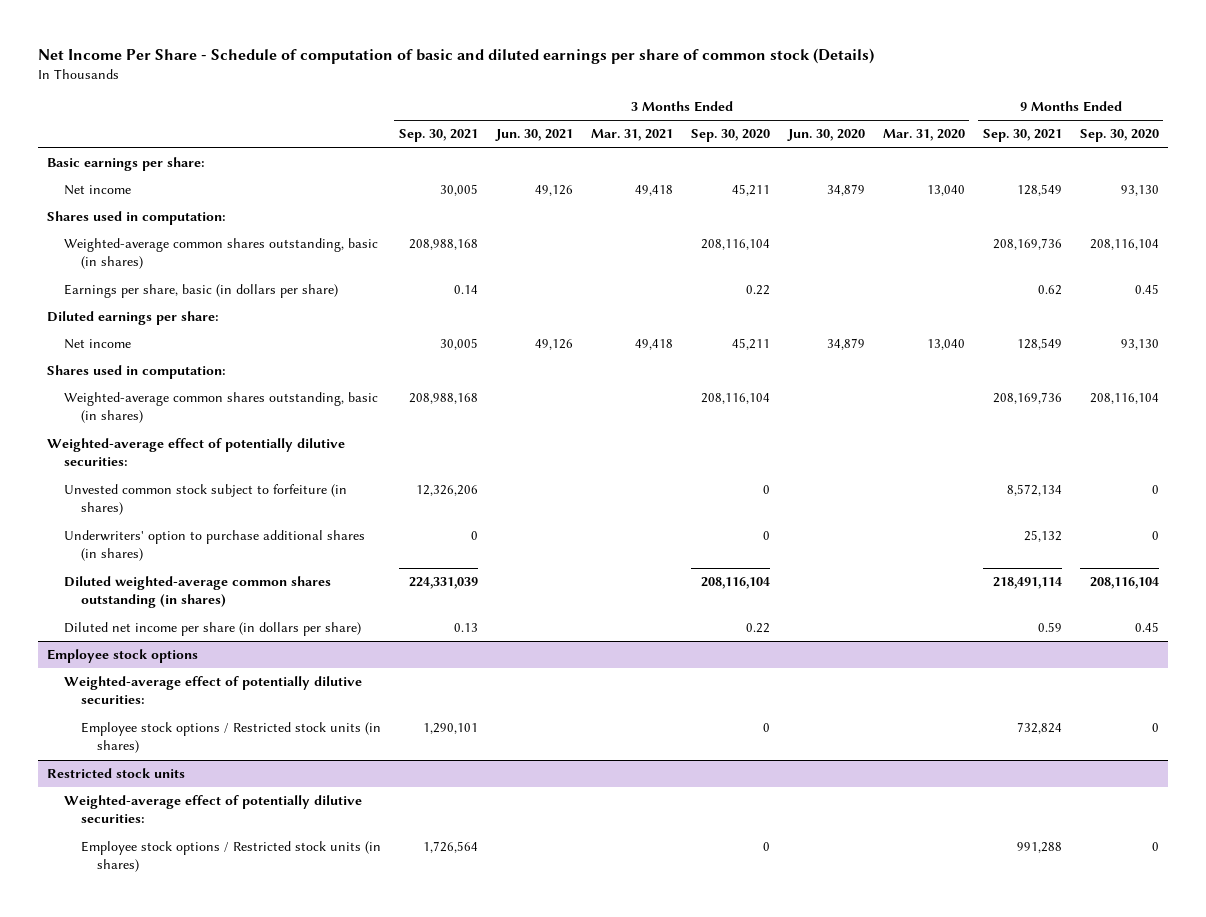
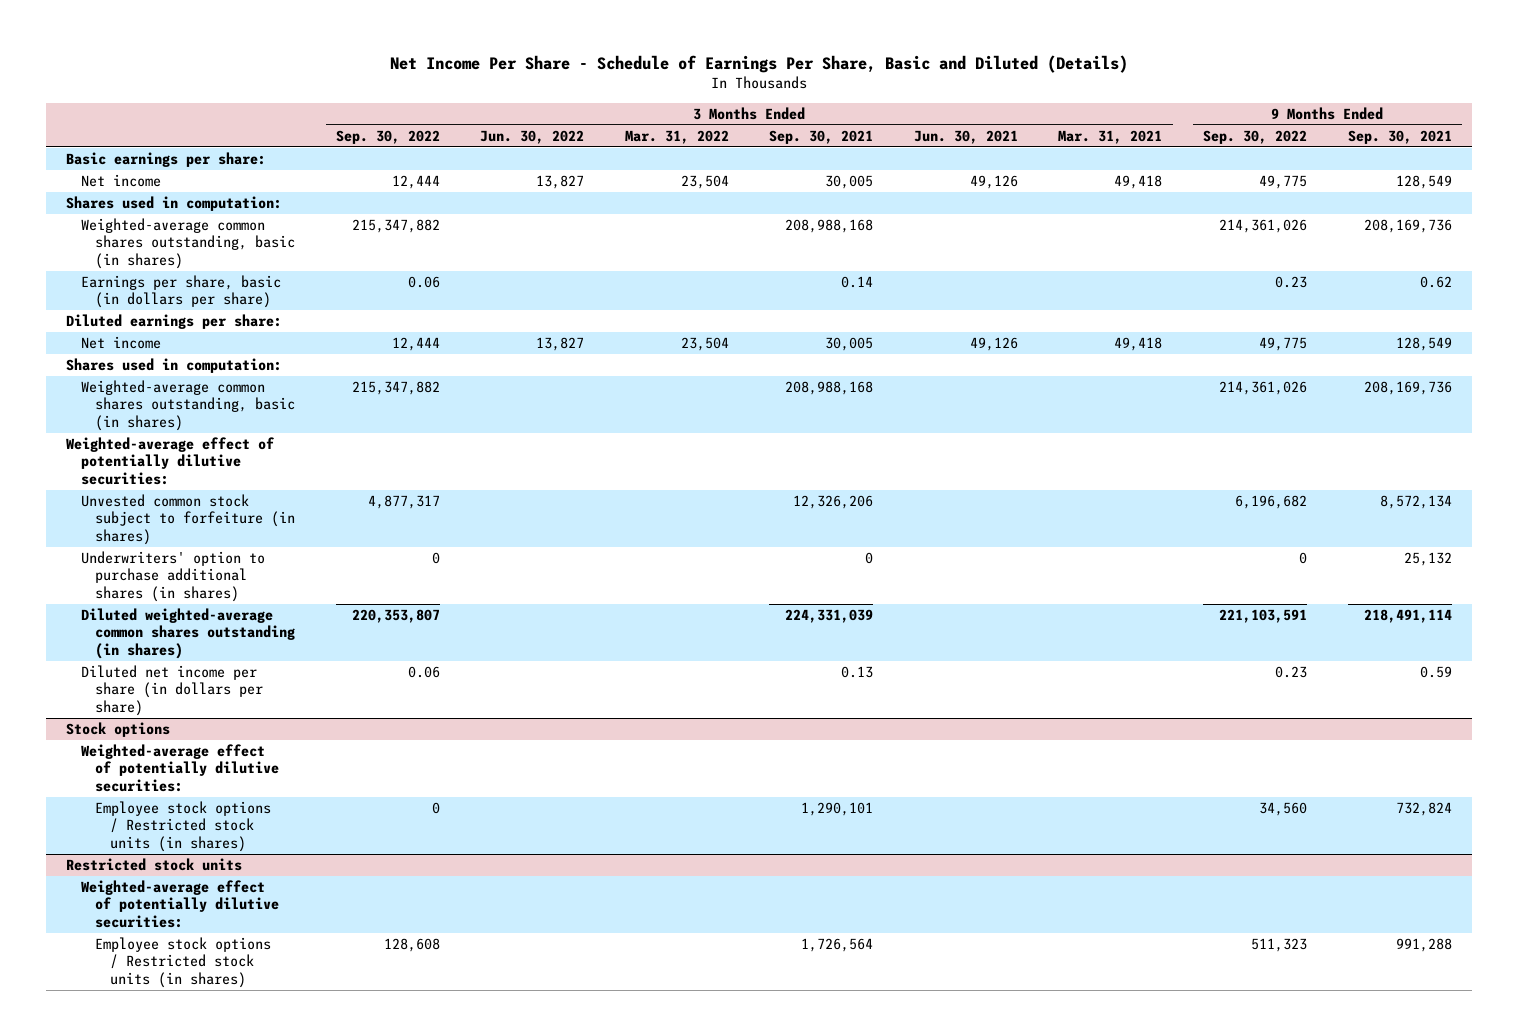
- Net Income Per Share - Schedule of computation of basic and diluted earnings per share of common stock (Details)
+ Net Income Per Share - Schedule of Earnings Per Share, Basic and Diluted (Details)
- | 3 Months Ended Sep. 30, 2021 | 3 Months Ended Jun. 30, 2021 | 3 Months Ended Mar. 31, 2021 | 3 Months Ended Sep. 30, 2020 | 3 Months Ended Jun. 30, 2020 | 3 Months Ended Mar. 31, 2020 | 9 Months Ended Sep. 30, 2021 | 9 Months Ended Sep. 30, 2020
+ | 3 Months Ended Sep. 30, 2022 | 3 Months Ended Jun. 30, 2022 | 3 Months Ended Mar. 31, 2022 | 3 Months Ended Sep. 30, 2021 | 3 Months Ended Jun. 30, 2021 | 3 Months Ended Mar. 31, 2021 | 9 Months Ended Sep. 30, 2022 | 9 Months Ended Sep. 30, 2021
- Employee stock options
+ Stock options

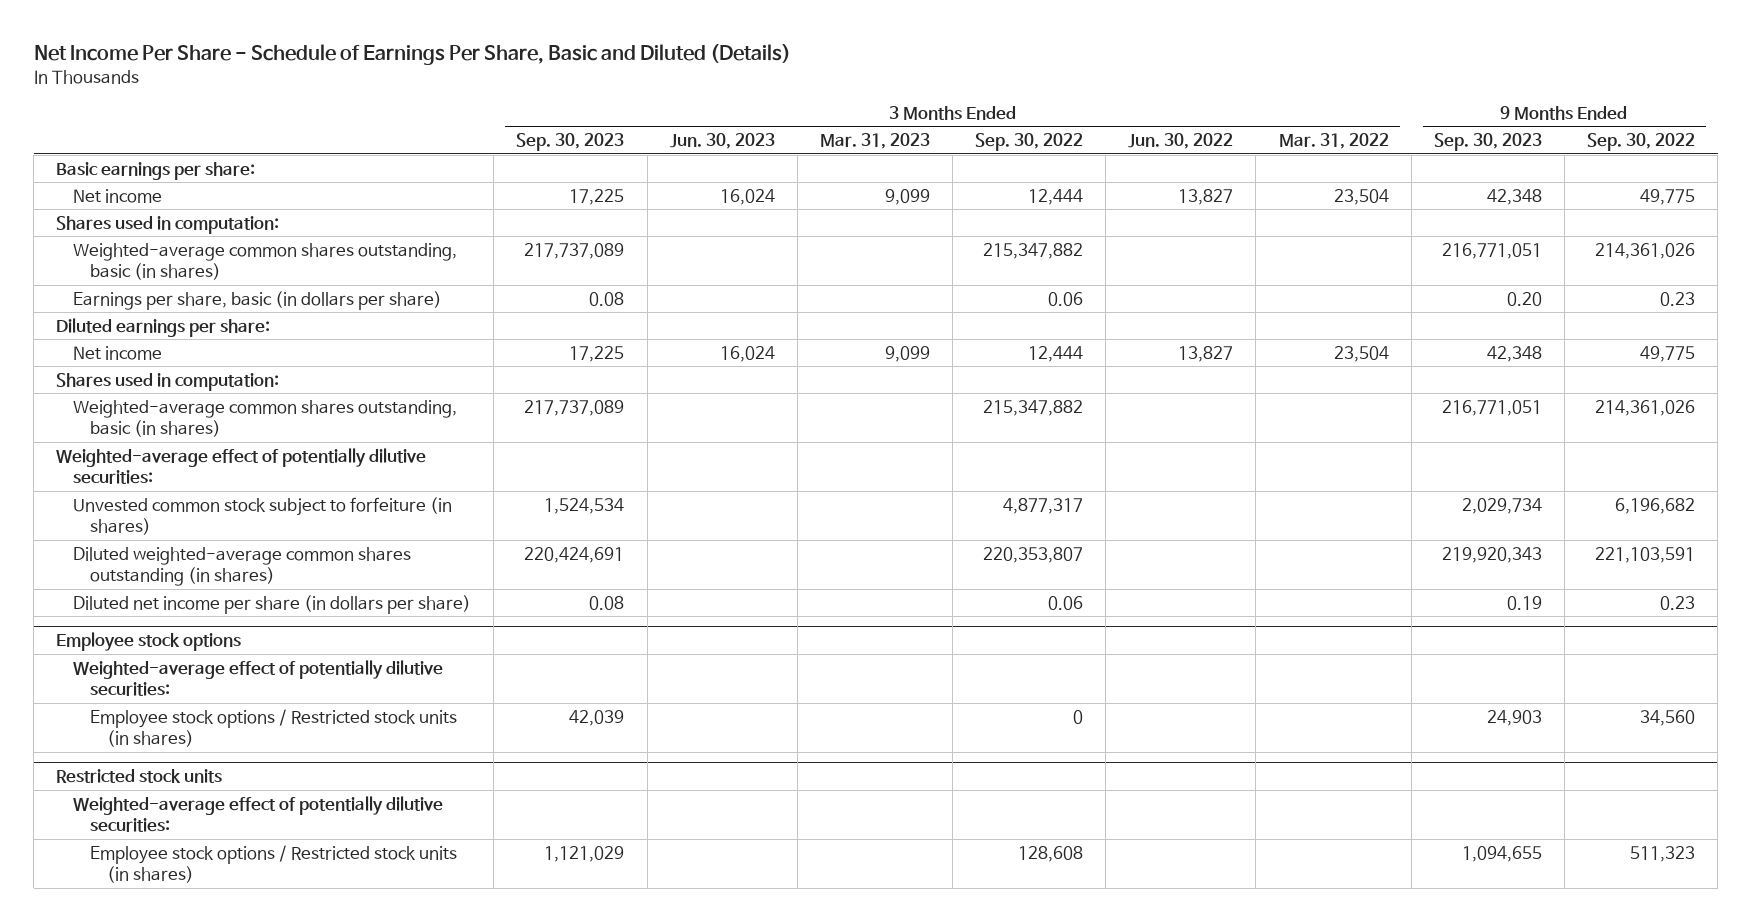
- | 3 Months Ended Sep. 30, 2022 | 3 Months Ended Jun. 30, 2022 | 3 Months Ended Mar. 31, 2022 | 3 Months Ended Sep. 30, 2021 | 3 Months Ended Jun. 30, 2021 | 3 Months Ended Mar. 31, 2021 | 9 Months Ended Sep. 30, 2022 | 9 Months Ended Sep. 30, 2021
+ | 3 Months Ended Sep. 30, 2023 | 3 Months Ended Jun. 30, 2023 | 3 Months Ended Mar. 31, 2023 | 3 Months Ended Sep. 30, 2022 | 3 Months Ended Jun. 30, 2022 | 3 Months Ended Mar. 31, 2022 | 9 Months Ended Sep. 30, 2023 | 9 Months Ended Sep. 30, 2022
- Underwriters' option to purchase additional shares (in shares) | 0 | | | 0 | | | 0 | 25,132
- Stock options
+ Employee stock options

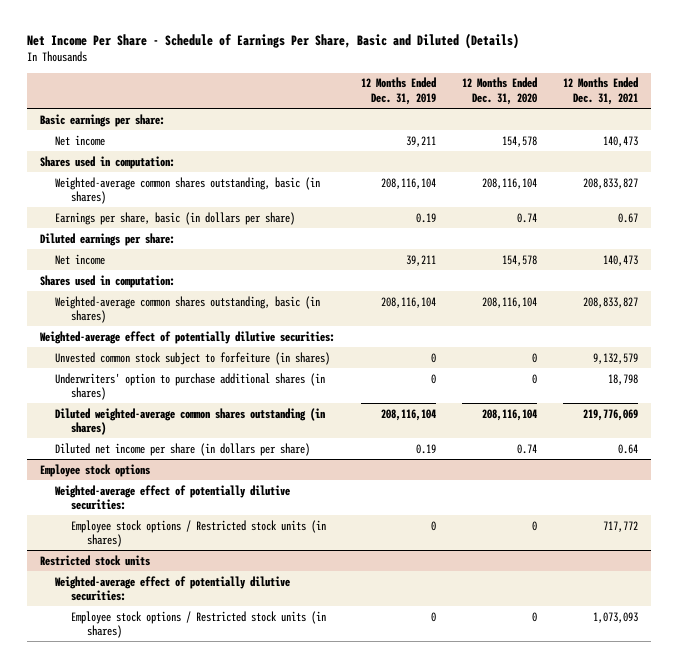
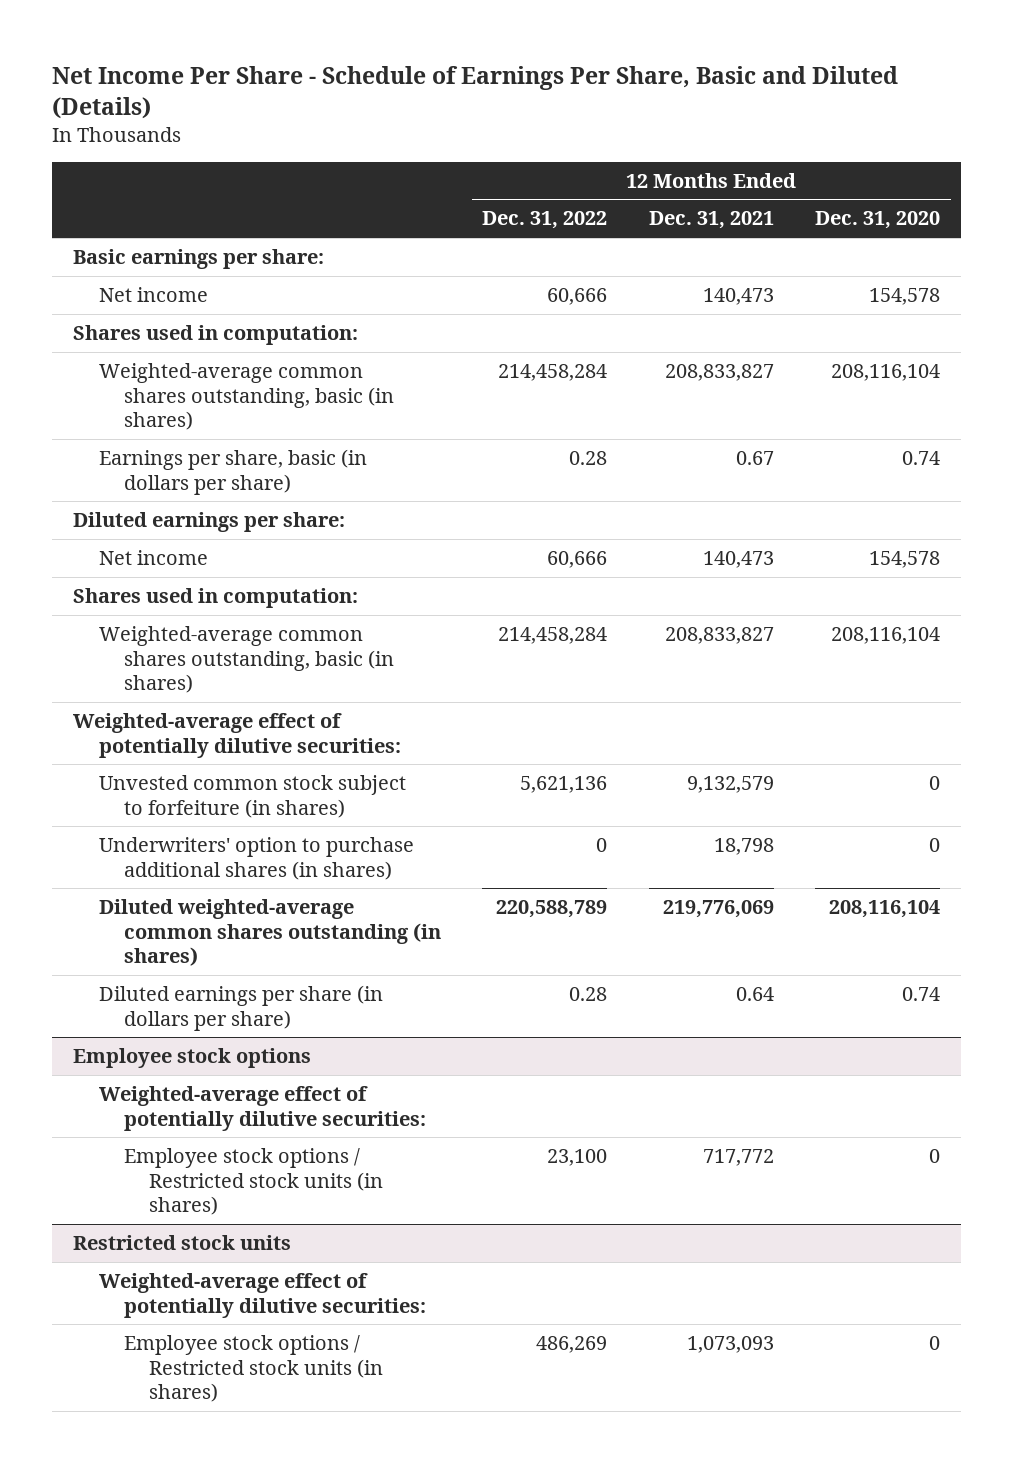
- | 12 Months Ended Dec. 31, 2019 | 12 Months Ended Dec. 31, 2020 | 12 Months Ended Dec. 31, 2021
+ | 12 Months Ended Dec. 31, 2022 | 12 Months Ended Dec. 31, 2021 | 12 Months Ended Dec. 31, 2020
- Diluted net income per share (in dollars per share) | 0.19 | 0.74 | 0.64
+ Diluted earnings per share (in dollars per share) | 0.28 | 0.64 | 0.74

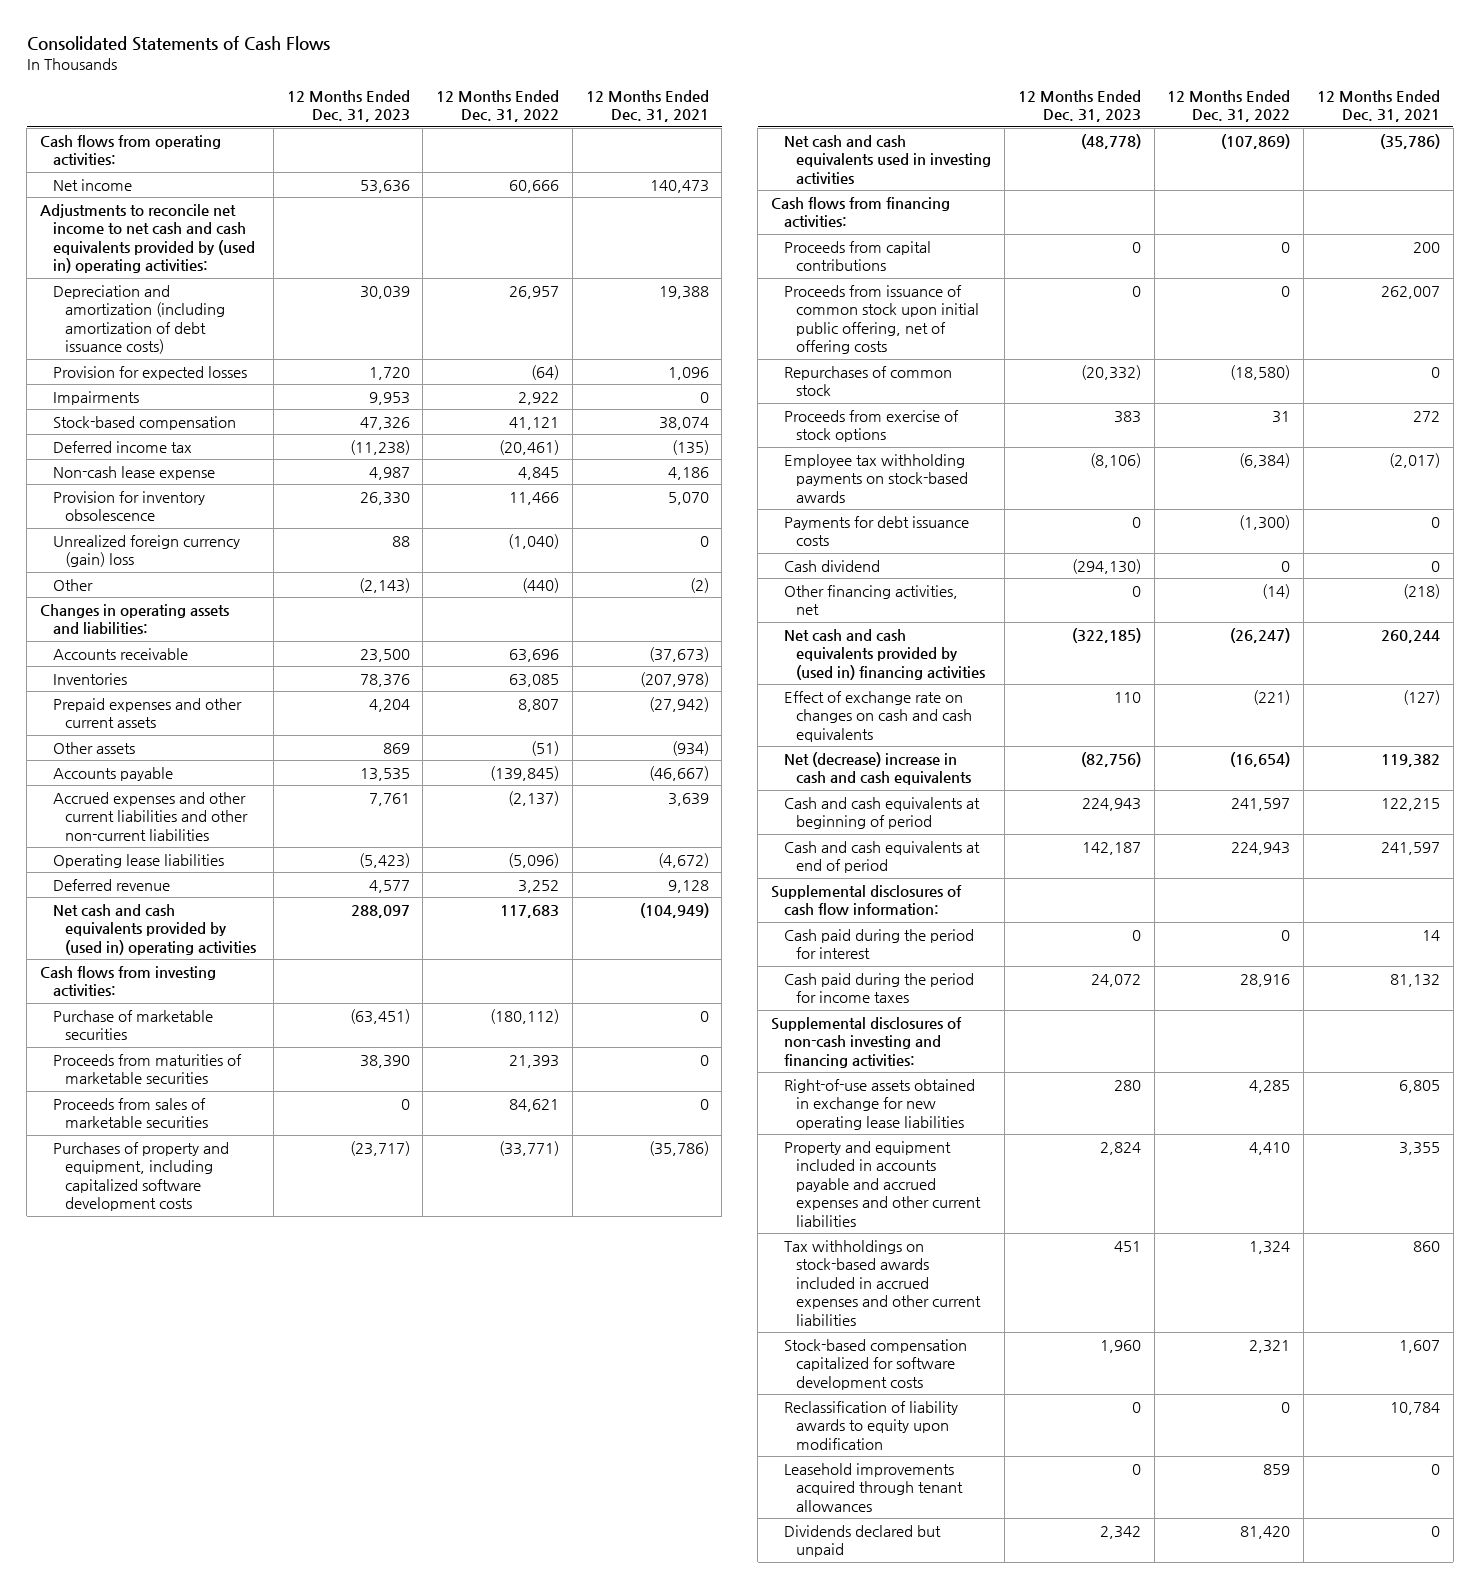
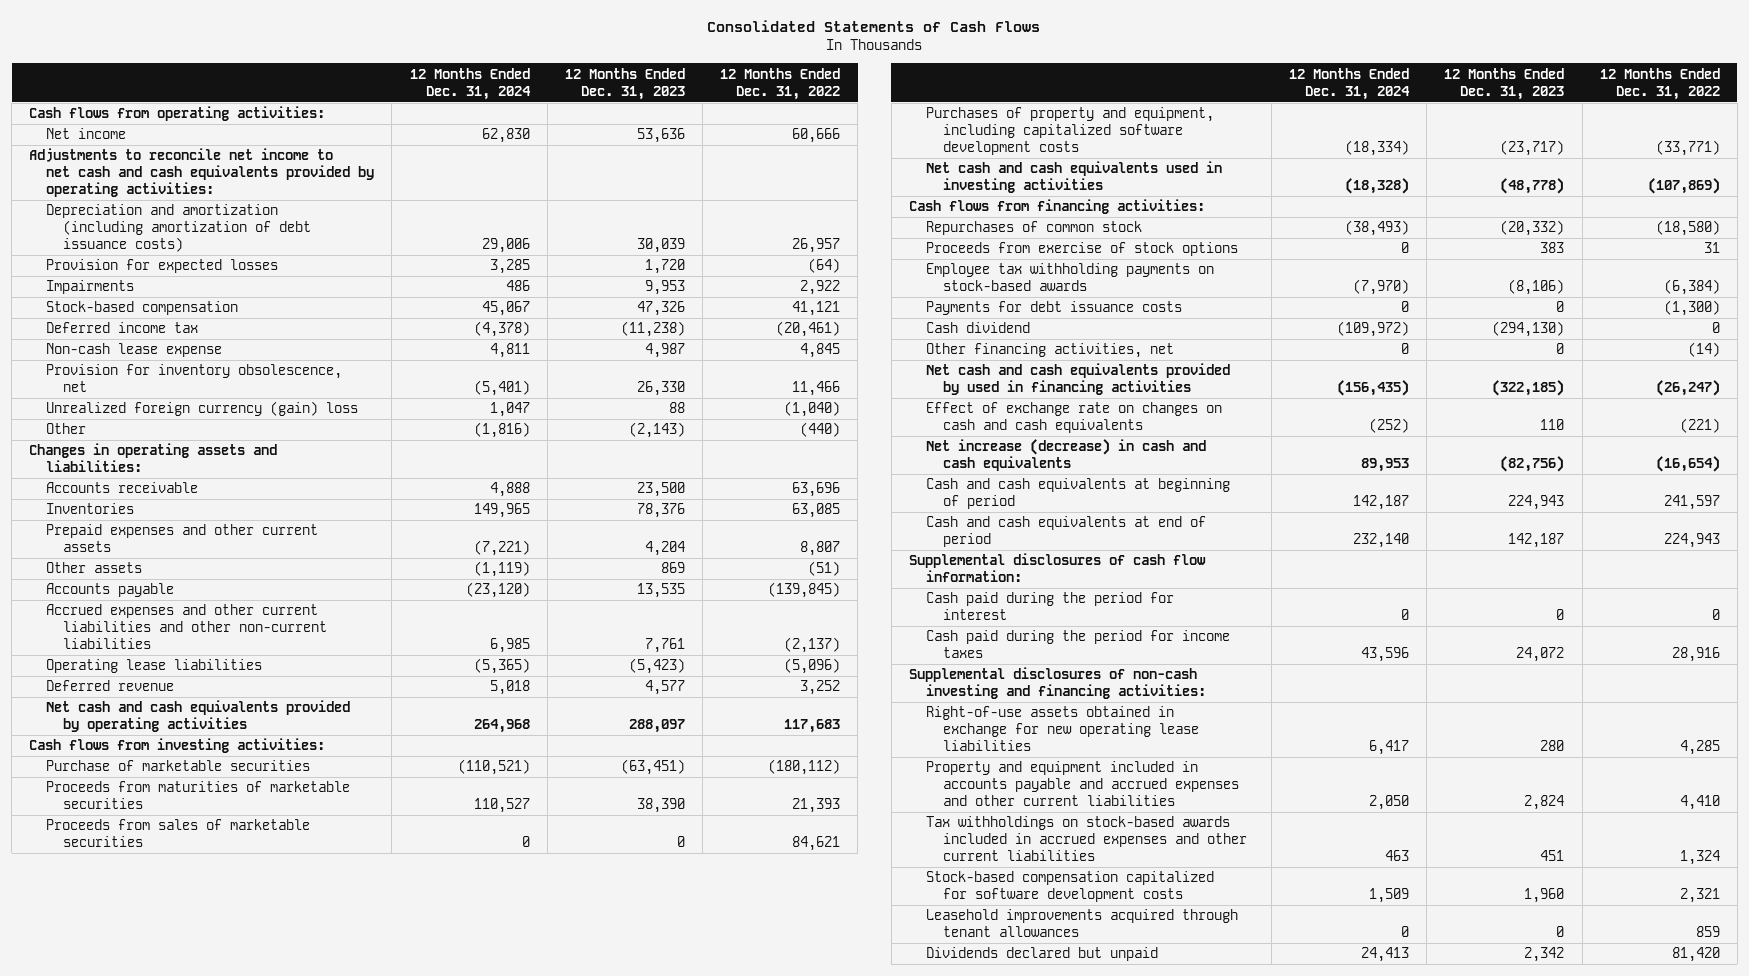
- | 12 Months Ended Dec. 31, 2023 | 12 Months Ended Dec. 31, 2022 | 12 Months Ended Dec. 31, 2021
+ | 12 Months Ended Dec. 31, 2024 | 12 Months Ended Dec. 31, 2023 | 12 Months Ended Dec. 31, 2022
- Adjustments to reconcile net income to net cash and cash equivalents provided by (used in) operating activities:
+ Adjustments to reconcile net income to net cash and cash equivalents provided by operating activities:
- Provision for inventory obsolescence | 26,330 | 11,466 | 5,070
+ Provision for inventory obsolescence, net | (5,401) | 26,330 | 11,466
- Net cash and cash equivalents provided by (used in) operating activities | 288,097 | 117,683 | (104,949)
+ Net cash and cash equivalents provided by operating activities | 264,968 | 288,097 | 117,683
- Proceeds from capital contributions | 0 | 0 | 200
- Proceeds from issuance of common stock upon initial public offering, net of offering costs | 0 | 0 | 262,007
- Net cash and cash equivalents provided by (used in) financing activities | (322,185) | (26,247) | 260,244
+ Net cash and cash equivalents provided by used in financing activities | (156,435) | (322,185) | (26,247)
- Net (decrease) increase in cash and cash equivalents | (82,756) | (16,654) | 119,382
+ Net increase (decrease) in cash and cash equivalents | 89,953 | (82,756) | (16,654)
- Reclassification of liability awards to equity upon modification | 0 | 0 | 10,784

